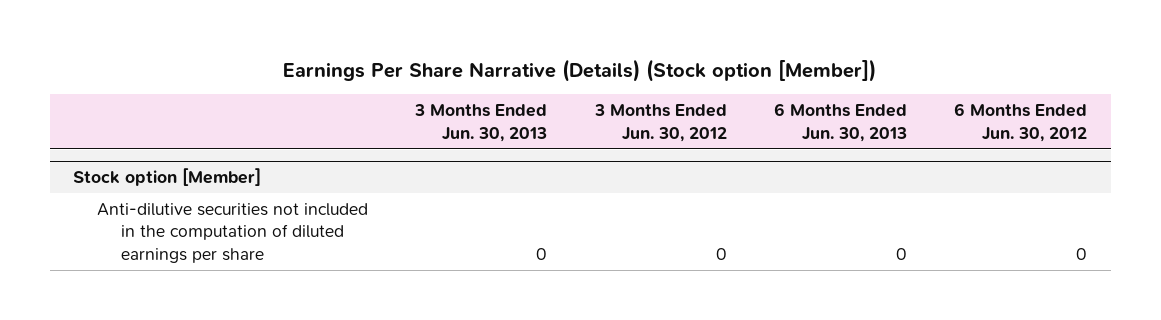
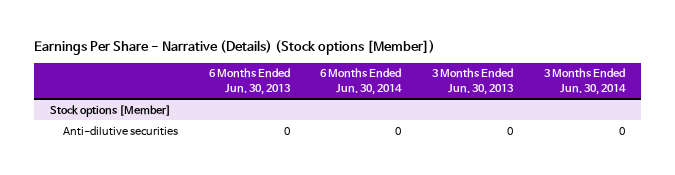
- Earnings Per Share Narrative (Details) (Stock option [Member])
+ Earnings Per Share - Narrative (Details) (Stock options [Member])
- | 3 Months Ended Jun. 30, 2013 | 3 Months Ended Jun. 30, 2012 | 6 Months Ended Jun. 30, 2013 | 6 Months Ended Jun. 30, 2012
+ | 6 Months Ended Jun. 30, 2013 | 6 Months Ended Jun. 30, 2014 | 3 Months Ended Jun. 30, 2013 | 3 Months Ended Jun. 30, 2014
- Stock option [Member]
- Anti-dilutive securities not included in the computation of diluted earnings per share | 0 | 0 | 0 | 0
+ Stock options [Member]
+ Anti-dilutive securities | 0 | 0 | 0 | 0

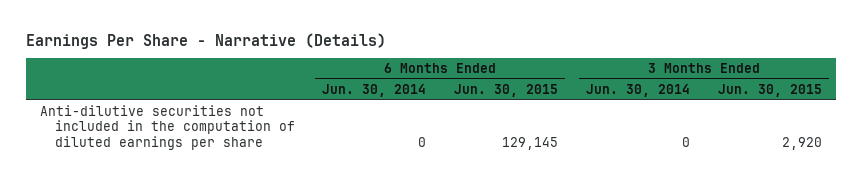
- Earnings Per Share - Narrative (Details) (Stock options [Member])
+ Earnings Per Share - Narrative (Details)
- | 6 Months Ended Jun. 30, 2013 | 6 Months Ended Jun. 30, 2014 | 3 Months Ended Jun. 30, 2013 | 3 Months Ended Jun. 30, 2014
+ | 6 Months Ended Jun. 30, 2014 | 6 Months Ended Jun. 30, 2015 | 3 Months Ended Jun. 30, 2014 | 3 Months Ended Jun. 30, 2015
- Stock options [Member]
- Anti-dilutive securities | 0 | 0 | 0 | 0
+ Anti-dilutive securities not included in the computation of diluted earnings per share | 0 | 129,145 | 0 | 2,920

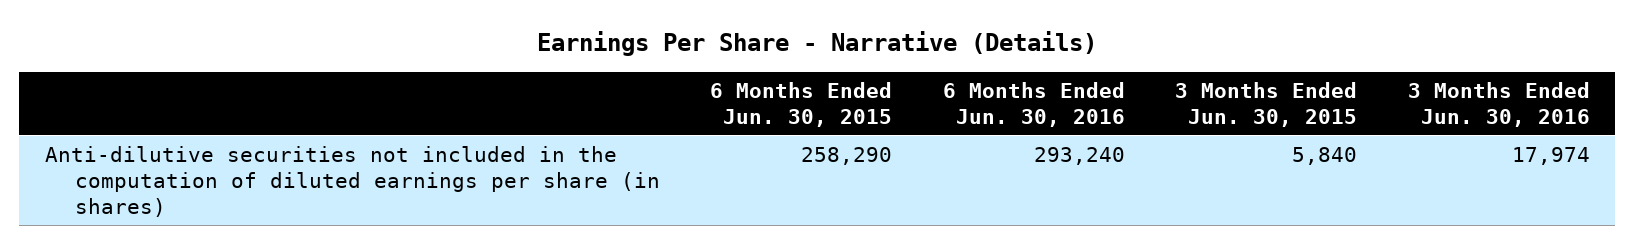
- | 6 Months Ended Jun. 30, 2014 | 6 Months Ended Jun. 30, 2015 | 3 Months Ended Jun. 30, 2014 | 3 Months Ended Jun. 30, 2015
+ | 6 Months Ended Jun. 30, 2015 | 6 Months Ended Jun. 30, 2016 | 3 Months Ended Jun. 30, 2015 | 3 Months Ended Jun. 30, 2016
- Anti-dilutive securities not included in the computation of diluted earnings per share | 0 | 129,145 | 0 | 2,920
+ Anti-dilutive securities not included in the computation of diluted earnings per share (in shares) | 258,290 | 293,240 | 5,840 | 17,974

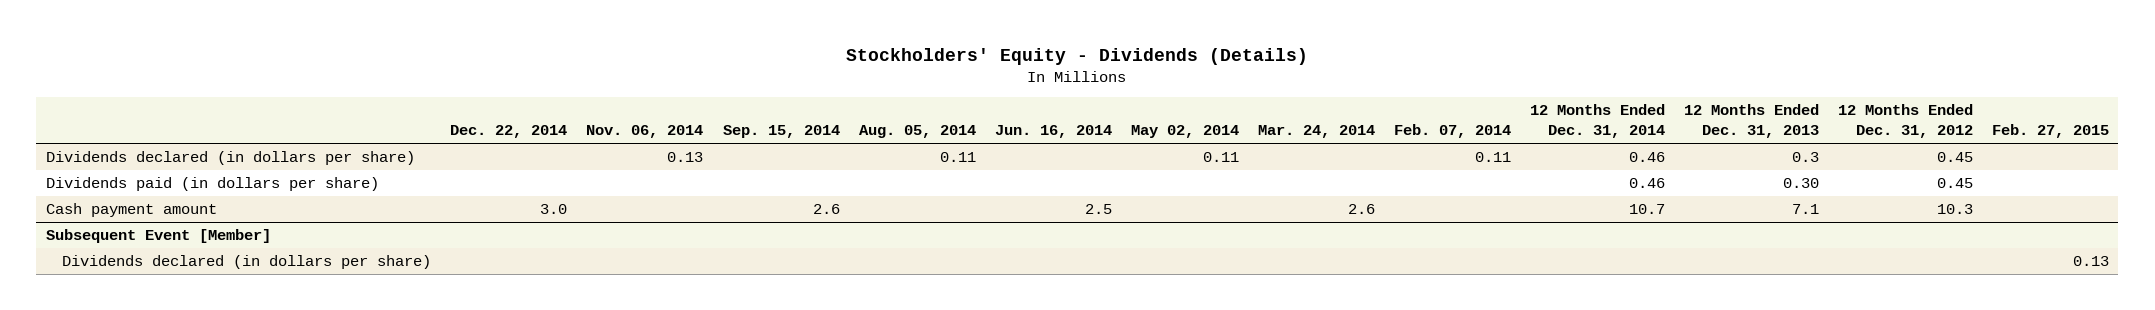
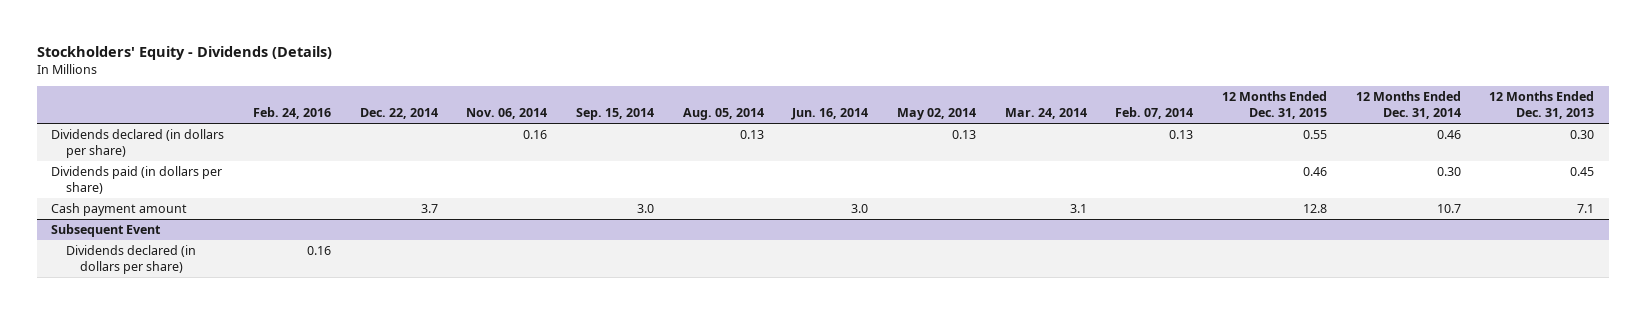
- | Dec. 22, 2014 | Nov. 06, 2014 | Sep. 15, 2014 | Aug. 05, 2014 | Jun. 16, 2014 | May 02, 2014 | Mar. 24, 2014 | Feb. 07, 2014 | 12 Months Ended Dec. 31, 2014 | 12 Months Ended Dec. 31, 2013 | 12 Months Ended Dec. 31, 2012 | Feb. 27, 2015
+ | Feb. 24, 2016 | Dec. 22, 2014 | Nov. 06, 2014 | Sep. 15, 2014 | Aug. 05, 2014 | Jun. 16, 2014 | May 02, 2014 | Mar. 24, 2014 | Feb. 07, 2014 | 12 Months Ended Dec. 31, 2015 | 12 Months Ended Dec. 31, 2014 | 12 Months Ended Dec. 31, 2013
- Dividends declared (in dollars per share) | | 0.13 | | 0.11 | | 0.11 | | 0.11 | 0.46 | 0.3 | 0.45 |
- Dividends paid (in dollars per share) | | | | | | | | | 0.46 | 0.30 | 0.45 |
- Cash payment amount | 3.0 | | 2.6 | | 2.5 | | 2.6 | | 10.7 | 7.1 | 10.3 |
- Subsequent Event [Member]
+ Dividends declared (in dollars per share) | | | 0.16 | | 0.13 | | 0.13 | | 0.13 | 0.55 | 0.46 | 0.30
+ Dividends paid (in dollars per share) | | | | | | | | | | 0.46 | 0.30 | 0.45
+ Cash payment amount | | 3.7 | | 3.0 | | 3.0 | | 3.1 | | 12.8 | 10.7 | 7.1
+ Subsequent Event

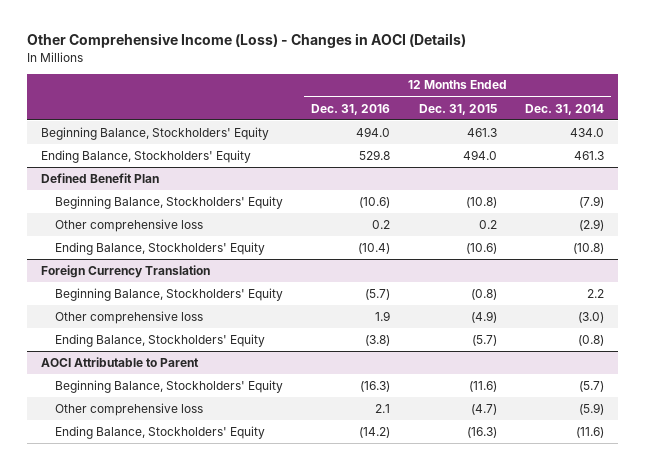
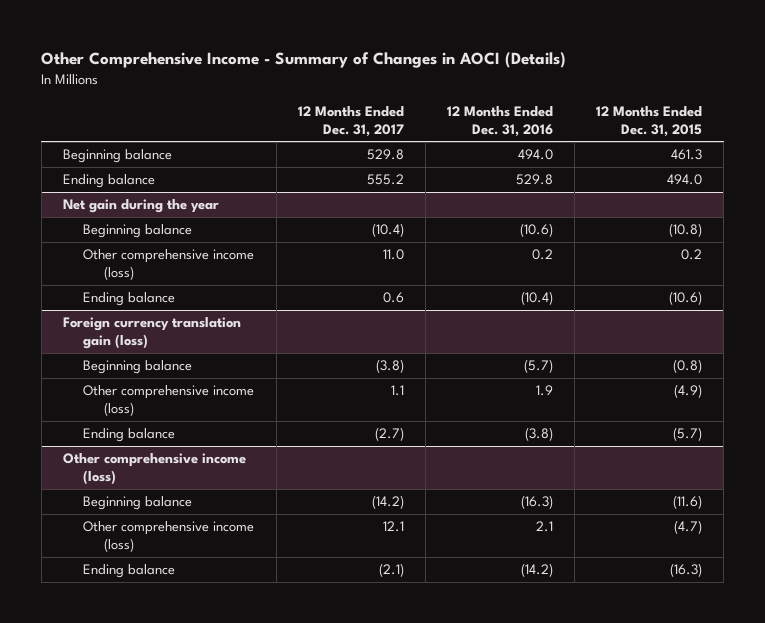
- Other Comprehensive Income (Loss) - Changes in AOCI (Details)
+ Other Comprehensive Income - Summary of Changes in AOCI (Details)
- | 12 Months Ended Dec. 31, 2016 | 12 Months Ended Dec. 31, 2015 | 12 Months Ended Dec. 31, 2014
+ | 12 Months Ended Dec. 31, 2017 | 12 Months Ended Dec. 31, 2016 | 12 Months Ended Dec. 31, 2015
- Beginning Balance, Stockholders' Equity | 494.0 | 461.3 | 434.0
- Ending Balance, Stockholders' Equity | 529.8 | 494.0 | 461.3
- Defined Benefit Plan
- Beginning Balance, Stockholders' Equity | (10.6) | (10.8) | (7.9)
- Other comprehensive loss | 0.2 | 0.2 | (2.9)
- Ending Balance, Stockholders' Equity | (10.4) | (10.6) | (10.8)
- Foreign Currency Translation
- Beginning Balance, Stockholders' Equity | (5.7) | (0.8) | 2.2
- Other comprehensive loss | 1.9 | (4.9) | (3.0)
- Ending Balance, Stockholders' Equity | (3.8) | (5.7) | (0.8)
- AOCI Attributable to Parent
- Beginning Balance, Stockholders' Equity | (16.3) | (11.6) | (5.7)
- Other comprehensive loss | 2.1 | (4.7) | (5.9)
- Ending Balance, Stockholders' Equity | (14.2) | (16.3) | (11.6)
+ Beginning balance | 529.8 | 494.0 | 461.3
+ Ending balance | 555.2 | 529.8 | 494.0
+ Net gain during the year
+ Beginning balance | (10.4) | (10.6) | (10.8)
+ Other comprehensive income (loss) | 11.0 | 0.2 | 0.2
+ Ending balance | 0.6 | (10.4) | (10.6)
+ Foreign currency translation gain (loss)
+ Beginning balance | (3.8) | (5.7) | (0.8)
+ Other comprehensive income (loss) | 1.1 | 1.9 | (4.9)
+ Ending balance | (2.7) | (3.8) | (5.7)
+ Other comprehensive income (loss)
+ Beginning balance | (14.2) | (16.3) | (11.6)
+ Other comprehensive income (loss) | 12.1 | 2.1 | (4.7)
+ Ending balance | (2.1) | (14.2) | (16.3)

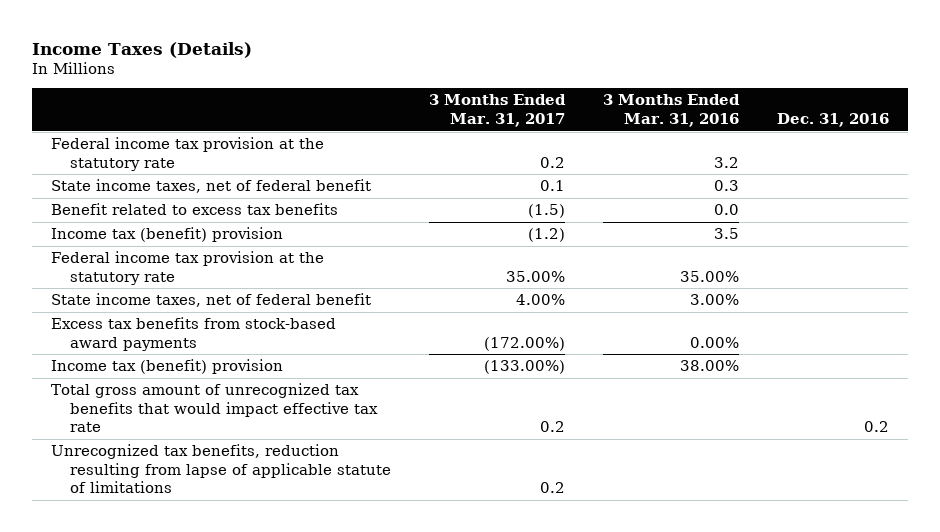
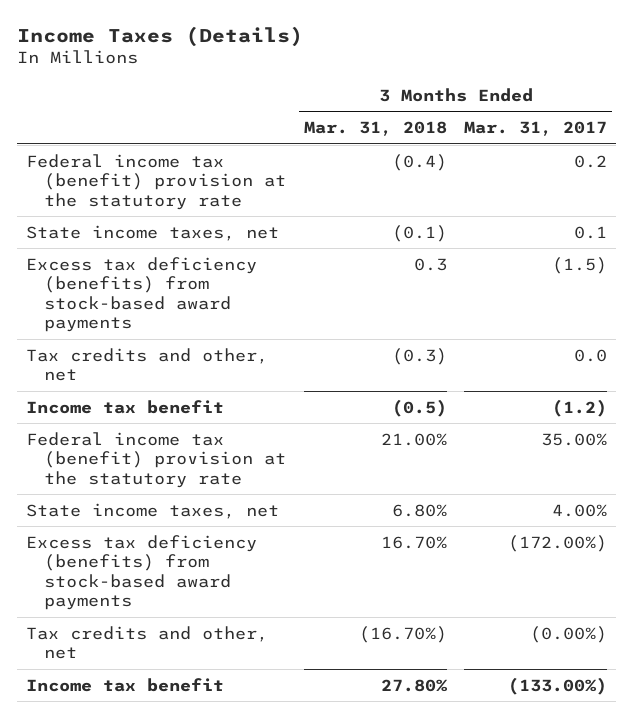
- | 3 Months Ended Mar. 31, 2017 | 3 Months Ended Mar. 31, 2016 | Dec. 31, 2016
+ | 3 Months Ended Mar. 31, 2018 | 3 Months Ended Mar. 31, 2017
- Federal income tax provision at the statutory rate | 0.2 | 3.2 |
- State income taxes, net of federal benefit | 0.1 | 0.3 |
- Benefit related to excess tax benefits | (1.5) | 0.0 |
- Income tax (benefit) provision | (1.2) | 3.5 |
- Federal income tax provision at the statutory rate | 35.00% | 35.00% |
- State income taxes, net of federal benefit | 4.00% | 3.00% |
- Excess tax benefits from stock-based award payments | (172.00%) | 0.00% |
- Income tax (benefit) provision | (133.00%) | 38.00% |
- Total gross amount of unrecognized tax benefits that would impact effective tax rate | 0.2 | | 0.2
- Unrecognized tax benefits, reduction resulting from lapse of applicable statute of limitations | 0.2 | |
+ Federal income tax (benefit) provision at the statutory rate | (0.4) | 0.2
+ State income taxes, net | (0.1) | 0.1
+ Excess tax deficiency (benefits) from stock-based award payments | 0.3 | (1.5)
+ Tax credits and other, net | (0.3) | 0.0
+ Income tax benefit | (0.5) | (1.2)
+ Federal income tax (benefit) provision at the statutory rate | 21.00% | 35.00%
+ State income taxes, net | 6.80% | 4.00%
+ Excess tax deficiency (benefits) from stock-based award payments | 16.70% | (172.00%)
+ Tax credits and other, net | (16.70%) | (0.00%)
+ Income tax benefit | 27.80% | (133.00%)

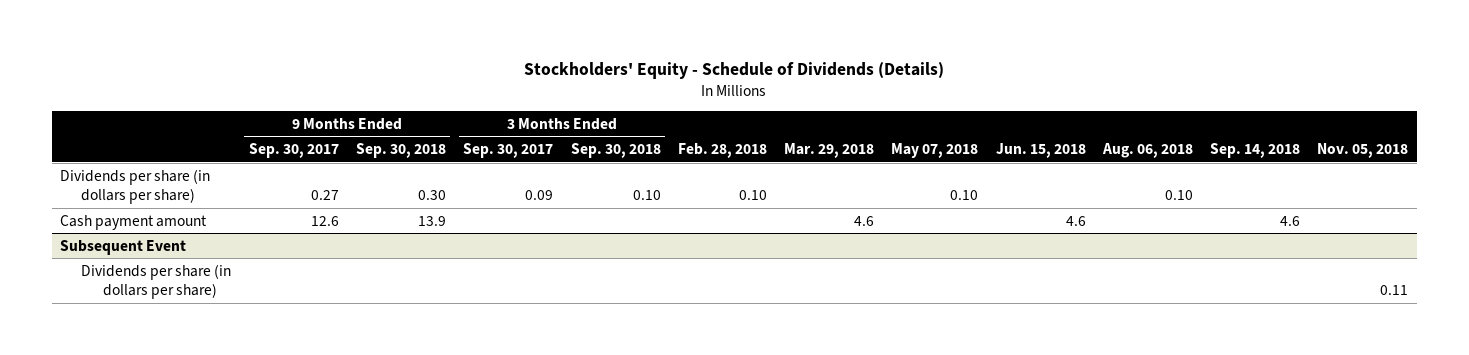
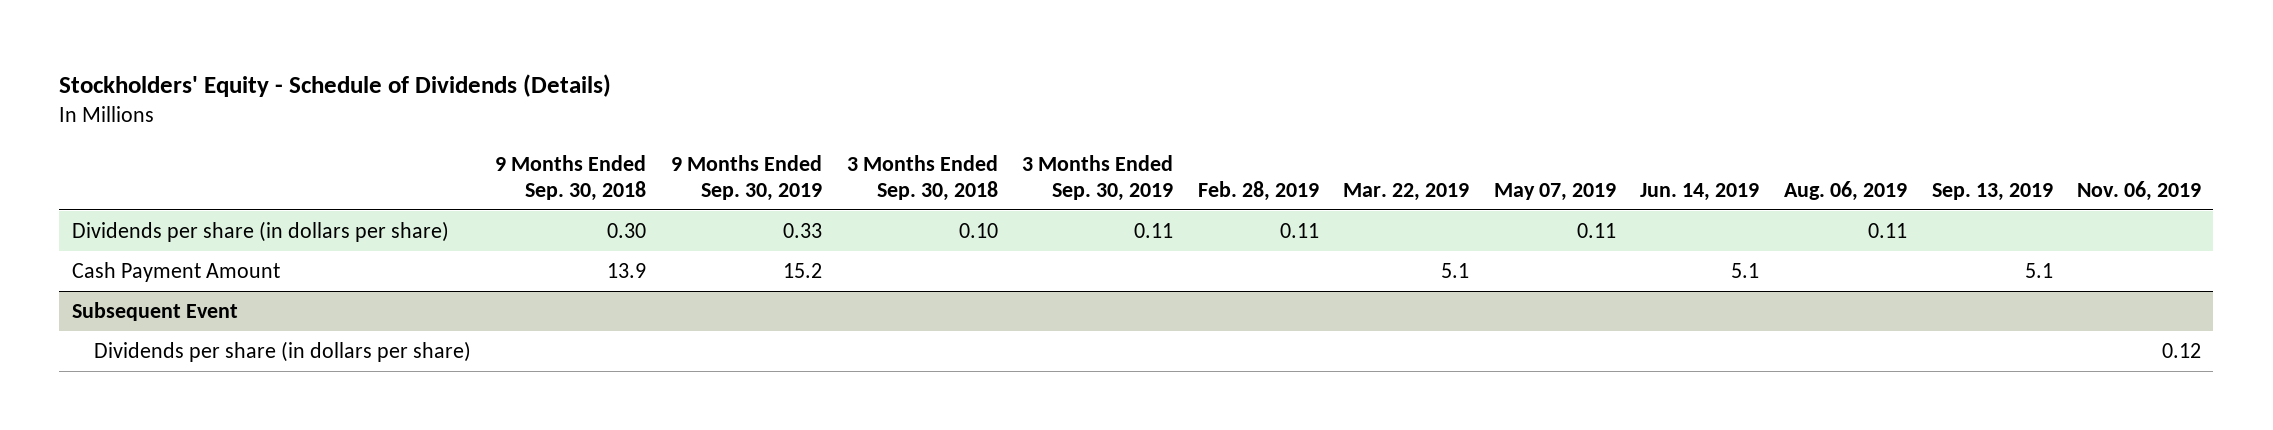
- | 9 Months Ended Sep. 30, 2017 | 9 Months Ended Sep. 30, 2018 | 3 Months Ended Sep. 30, 2017 | 3 Months Ended Sep. 30, 2018 | Feb. 28, 2018 | Mar. 29, 2018 | May 07, 2018 | Jun. 15, 2018 | Aug. 06, 2018 | Sep. 14, 2018 | Nov. 05, 2018
+ | 9 Months Ended Sep. 30, 2018 | 9 Months Ended Sep. 30, 2019 | 3 Months Ended Sep. 30, 2018 | 3 Months Ended Sep. 30, 2019 | Feb. 28, 2019 | Mar. 22, 2019 | May 07, 2019 | Jun. 14, 2019 | Aug. 06, 2019 | Sep. 13, 2019 | Nov. 06, 2019
- Cash payment amount | 12.6 | 13.9 | | | | 4.6 | | 4.6 | | 4.6 |
+ Cash Payment Amount | 13.9 | 15.2 | | | | 5.1 | | 5.1 | | 5.1 |

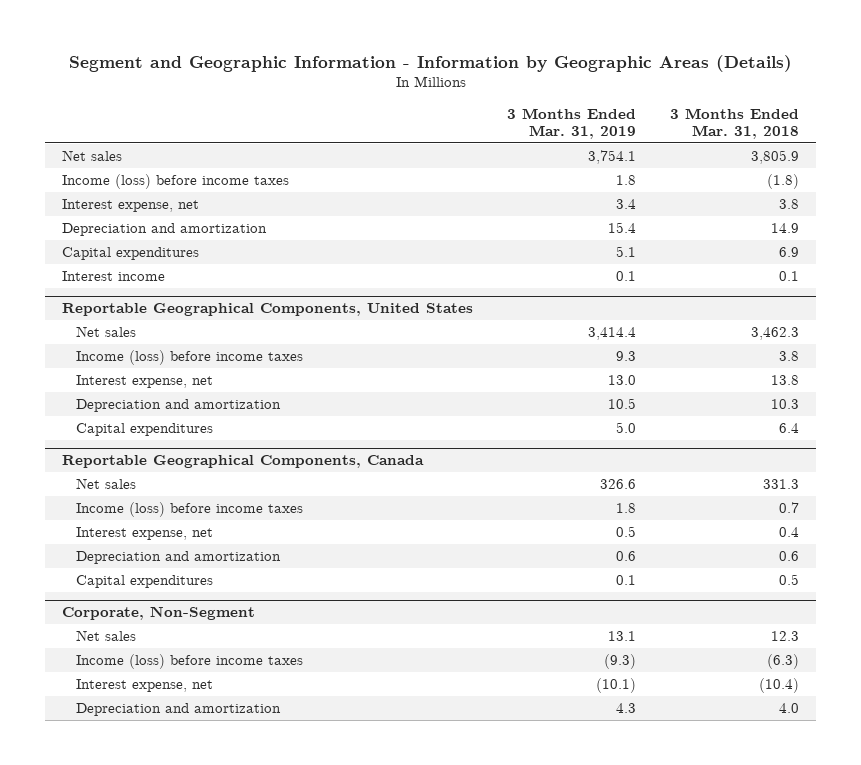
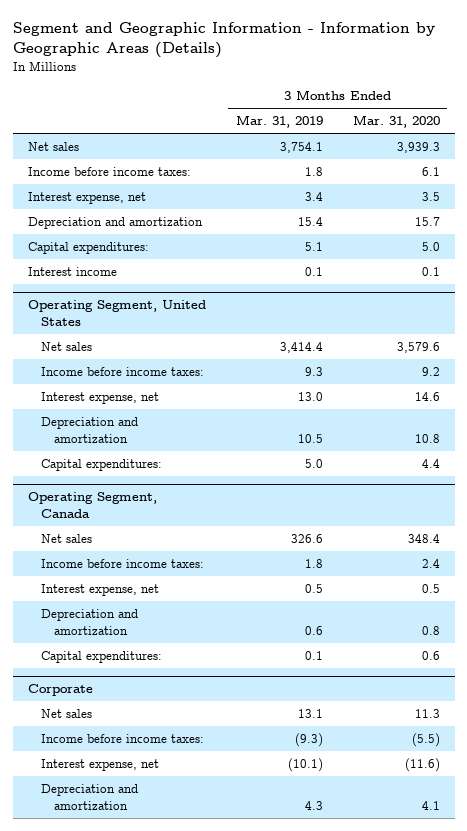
- | 3 Months Ended Mar. 31, 2019 | 3 Months Ended Mar. 31, 2018
+ | 3 Months Ended Mar. 31, 2019 | 3 Months Ended Mar. 31, 2020
- Income (loss) before income taxes | 1.8 | (1.8)
+ Income before income taxes: | 1.8 | 6.1
- Capital expenditures | 5.1 | 6.9
+ Capital expenditures: | 5.1 | 5.0
- Reportable Geographical Components, United States
+ Operating Segment, United States
- Income (loss) before income taxes | 9.3 | 3.8
+ Income before income taxes: | 9.3 | 9.2
- Capital expenditures | 5.0 | 6.4
- Reportable Geographical Components, Canada
+ Capital expenditures: | 5.0 | 4.4
+ Operating Segment, Canada
- Income (loss) before income taxes | 1.8 | 0.7
+ Income before income taxes: | 1.8 | 2.4
- Capital expenditures | 0.1 | 0.5
- Corporate, Non-Segment
+ Capital expenditures: | 0.1 | 0.6
+ Corporate
- Income (loss) before income taxes | (9.3) | (6.3)
+ Income before income taxes: | (9.3) | (5.5)

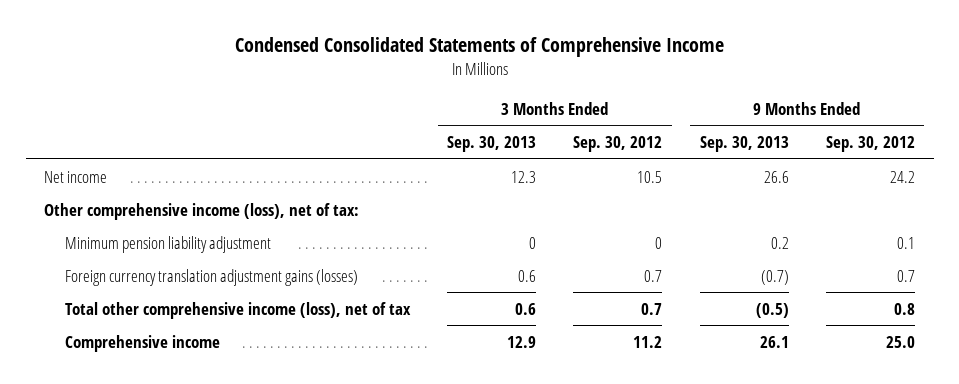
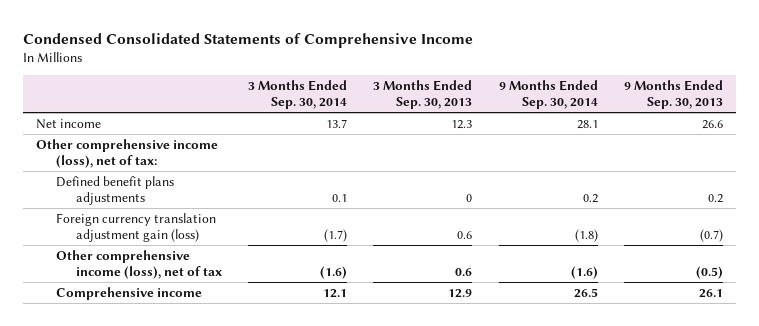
- | 3 Months Ended Sep. 30, 2013 | 3 Months Ended Sep. 30, 2012 | 9 Months Ended Sep. 30, 2013 | 9 Months Ended Sep. 30, 2012
+ | 3 Months Ended Sep. 30, 2014 | 3 Months Ended Sep. 30, 2013 | 9 Months Ended Sep. 30, 2014 | 9 Months Ended Sep. 30, 2013
- Minimum pension liability adjustment | 0 | 0 | 0.2 | 0.1
- Foreign currency translation adjustment gains (losses) | 0.6 | 0.7 | (0.7) | 0.7
- Total other comprehensive income (loss), net of tax | 0.6 | 0.7 | (0.5) | 0.8
+ Defined benefit plans adjustments | 0.1 | 0 | 0.2 | 0.2
+ Foreign currency translation adjustment gain (loss) | (1.7) | 0.6 | (1.8) | (0.7)
+ Other comprehensive income (loss), net of tax | (1.6) | 0.6 | (1.6) | (0.5)

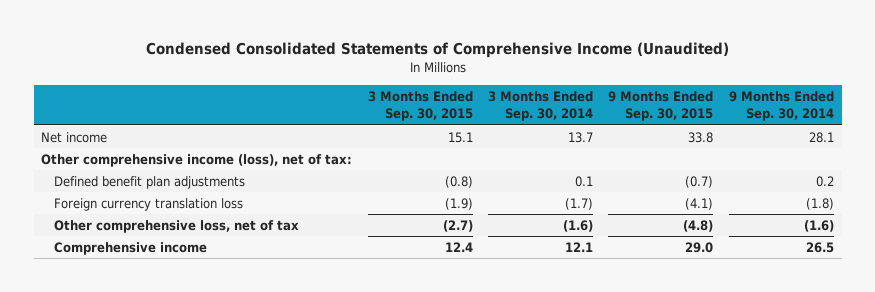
- Condensed Consolidated Statements of Comprehensive Income
+ Condensed Consolidated Statements of Comprehensive Income (Unaudited)
- | 3 Months Ended Sep. 30, 2014 | 3 Months Ended Sep. 30, 2013 | 9 Months Ended Sep. 30, 2014 | 9 Months Ended Sep. 30, 2013
+ | 3 Months Ended Sep. 30, 2015 | 3 Months Ended Sep. 30, 2014 | 9 Months Ended Sep. 30, 2015 | 9 Months Ended Sep. 30, 2014
- Defined benefit plans adjustments | 0.1 | 0 | 0.2 | 0.2
- Foreign currency translation adjustment gain (loss) | (1.7) | 0.6 | (1.8) | (0.7)
- Other comprehensive income (loss), net of tax | (1.6) | 0.6 | (1.6) | (0.5)
+ Defined benefit plan adjustments | (0.8) | 0.1 | (0.7) | 0.2
+ Foreign currency translation loss | (1.9) | (1.7) | (4.1) | (1.8)
+ Other comprehensive loss, net of tax | (2.7) | (1.6) | (4.8) | (1.6)

